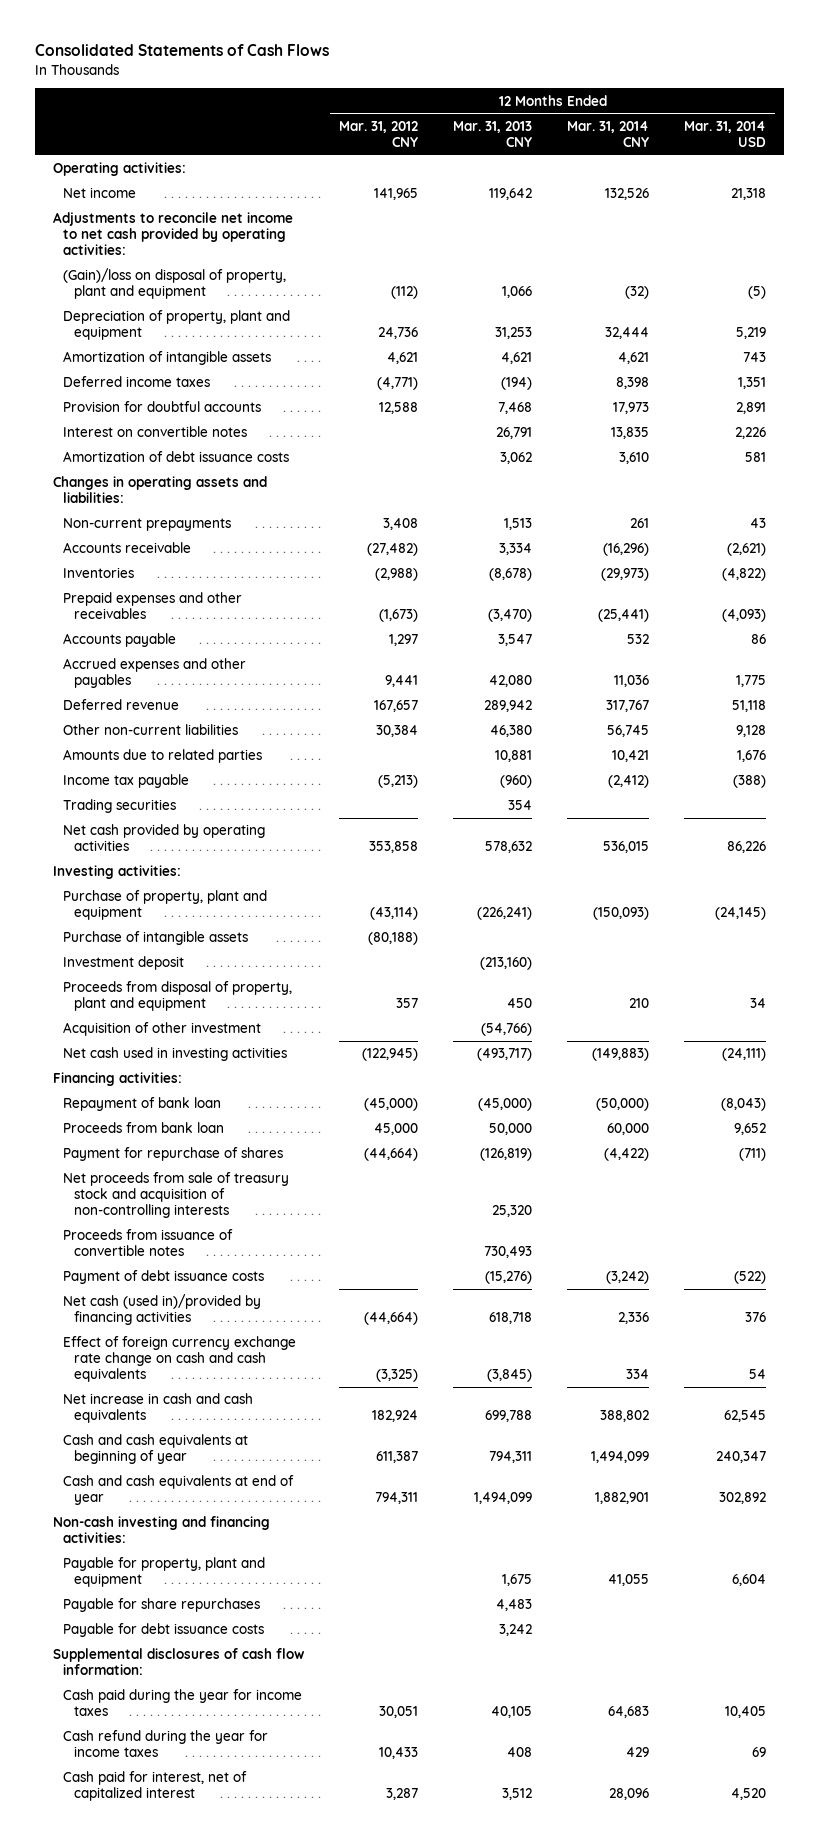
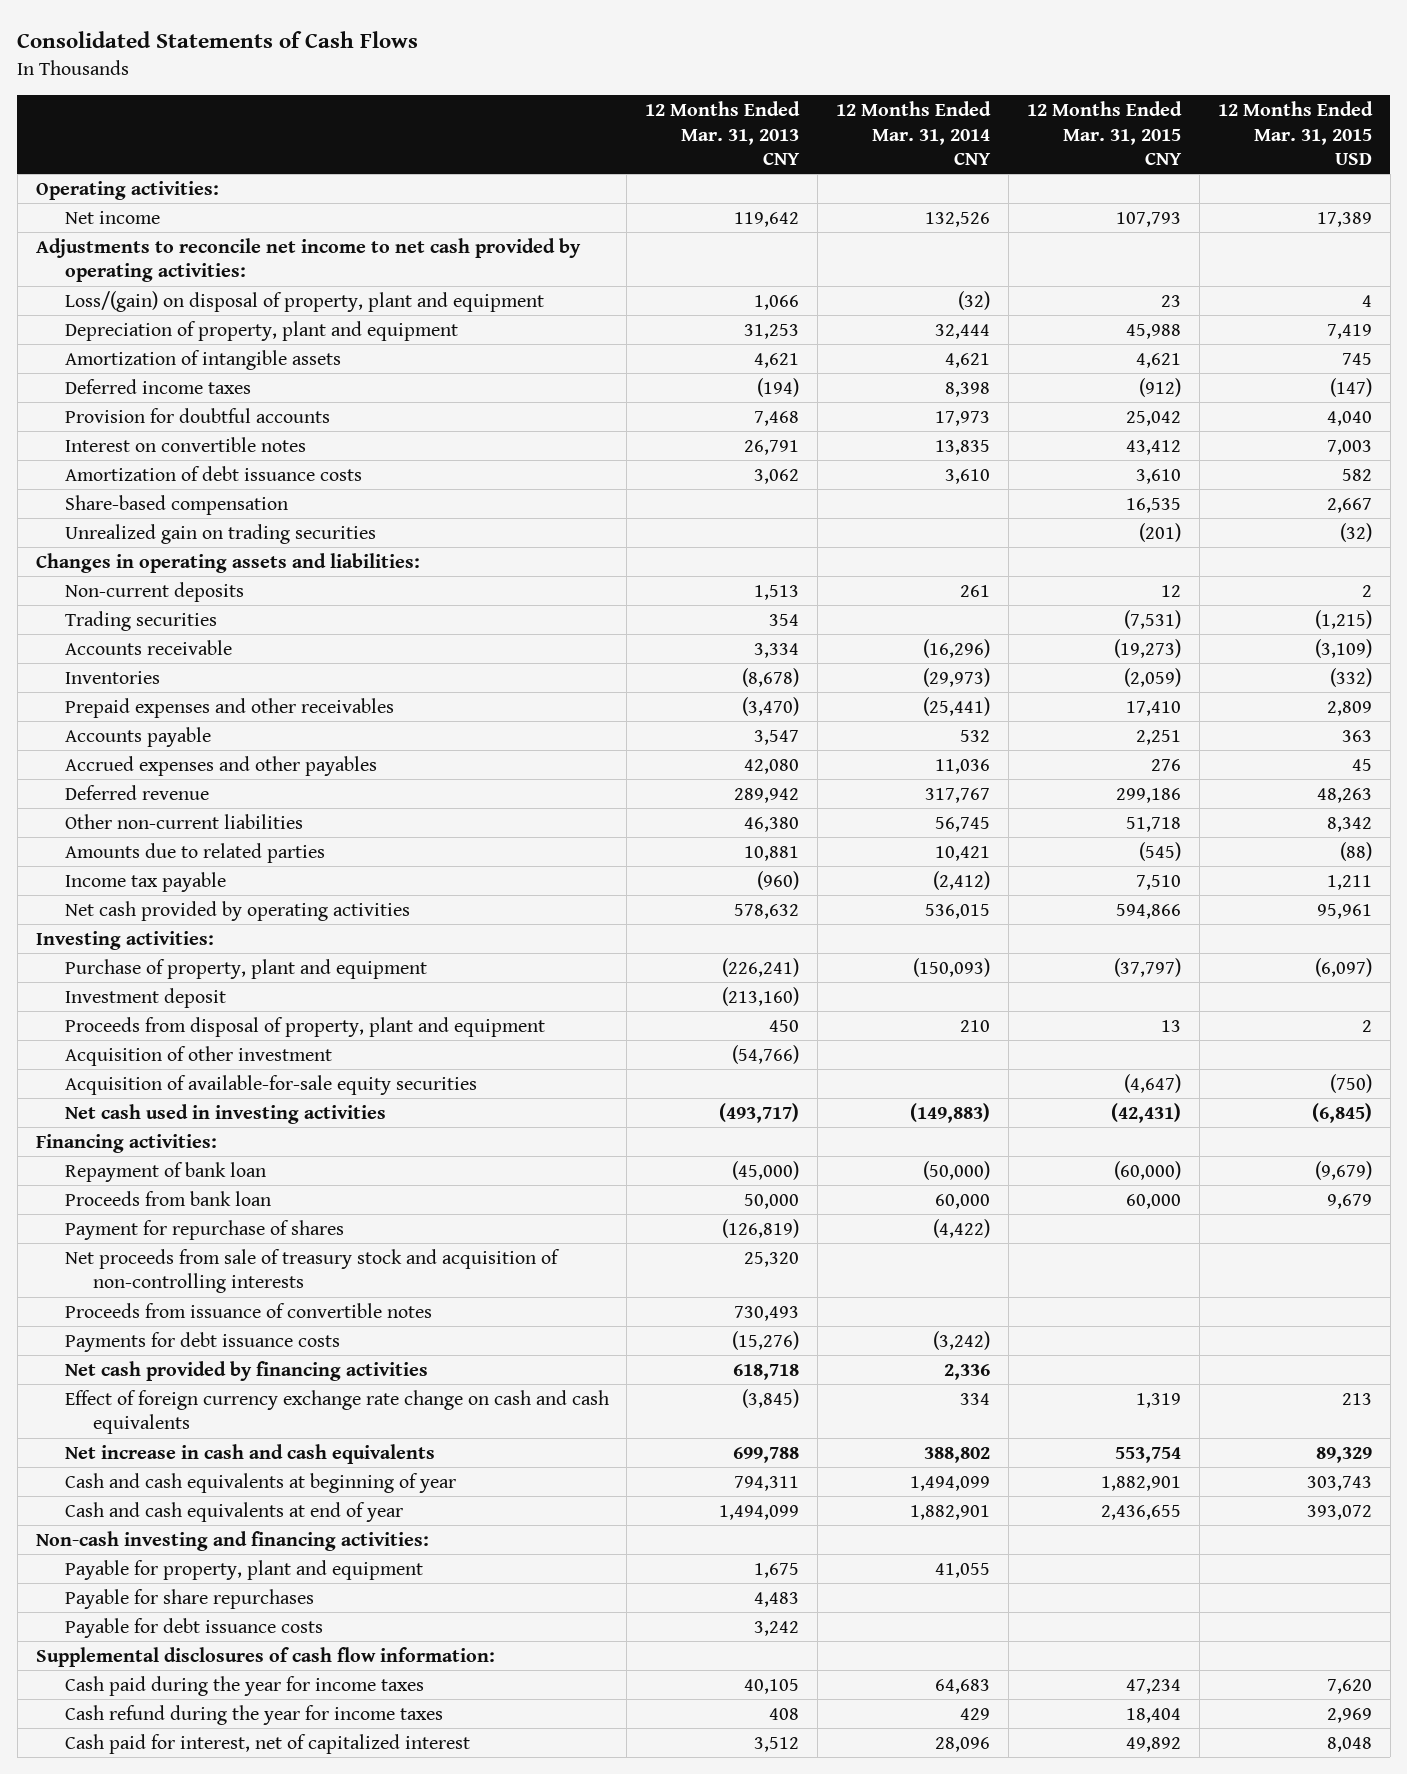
- | 12 Months Ended Mar. 31, 2012 CNY | 12 Months Ended Mar. 31, 2013 CNY | 12 Months Ended Mar. 31, 2014 CNY | 12 Months Ended Mar. 31, 2014 USD
+ | 12 Months Ended Mar. 31, 2013 CNY | 12 Months Ended Mar. 31, 2014 CNY | 12 Months Ended Mar. 31, 2015 CNY | 12 Months Ended Mar. 31, 2015 USD
- (Gain)/loss on disposal of property, plant and equipment | (112) | 1,066 | (32) | (5)
+ Loss/(gain) on disposal of property, plant and equipment | 1,066 | (32) | 23 | 4
+ Share-based compensation | | | 16,535 | 2,667
+ Unrealized gain on trading securities | | | (201) | (32)
- Non-current prepayments | 3,408 | 1,513 | 261 | 43
+ Non-current deposits | 1,513 | 261 | 12 | 2
moved up: Trading securities | 354 | | (7,531) | (1,215)
- Purchase of intangible assets | (80,188) | | |
+ Acquisition of available-for-sale equity securities | | | (4,647) | (750)
- Payment of debt issuance costs | | (15,276) | (3,242) | (522)
- Net cash (used in)/provided by financing activities | (44,664) | 618,718 | 2,336 | 376
+ Payments for debt issuance costs | (15,276) | (3,242) | |
+ Net cash provided by financing activities | 618,718 | 2,336 | |

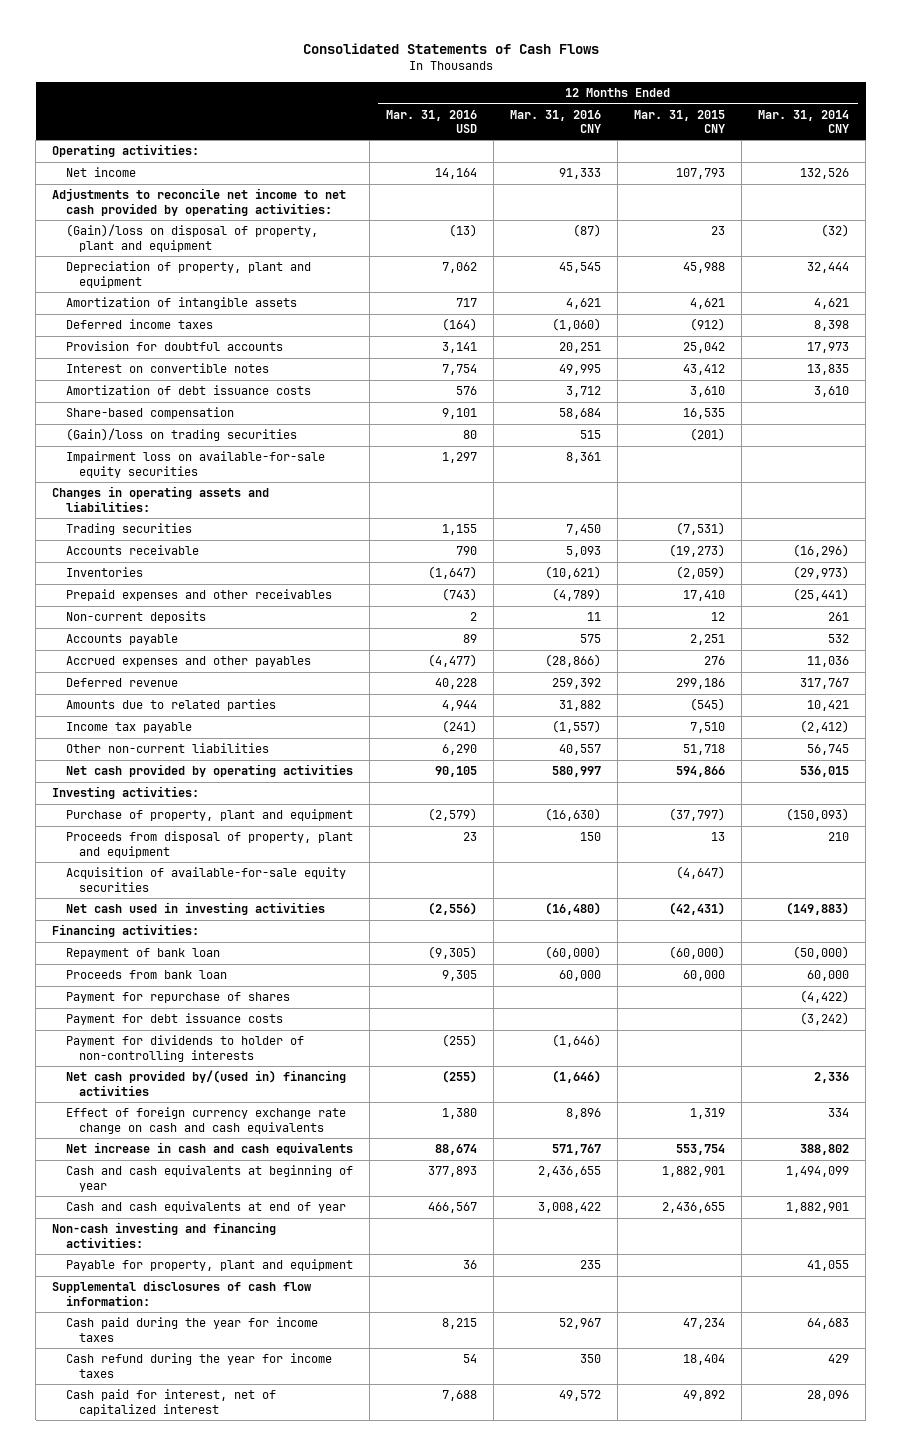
- | 12 Months Ended Mar. 31, 2013 CNY | 12 Months Ended Mar. 31, 2014 CNY | 12 Months Ended Mar. 31, 2015 CNY | 12 Months Ended Mar. 31, 2015 USD
+ | 12 Months Ended Mar. 31, 2016 USD | 12 Months Ended Mar. 31, 2016 CNY | 12 Months Ended Mar. 31, 2015 CNY | 12 Months Ended Mar. 31, 2014 CNY
- Loss/(gain) on disposal of property, plant and equipment | 1,066 | (32) | 23 | 4
+ (Gain)/loss on disposal of property, plant and equipment | (13) | (87) | 23 | (32)
- Unrealized gain on trading securities | | | (201) | (32)
+ (Gain)/loss on trading securities | 80 | 515 | (201) |
+ Impairment loss on available-for-sale equity securities | 1,297 | 8,361 | |
moved down: Non-current deposits | 2 | 11 | 12 | 261
moved down: Other non-current liabilities | 6,290 | 40,557 | 51,718 | 56,745
- Investment deposit | (213,160) | | |
- Acquisition of other investment | (54,766) | | |
- Net proceeds from sale of treasury stock and acquisition of non-controlling interests | 25,320 | | |
- Proceeds from issuance of convertible notes | 730,493 | | |
- Payments for debt issuance costs | (15,276) | (3,242) | |
- Net cash provided by financing activities | 618,718 | 2,336 | |
+ Payment for debt issuance costs | | | | (3,242)
+ Payment for dividends to holder of non-controlling interests | (255) | (1,646) | |
+ Net cash provided by/(used in) financing activities | (255) | (1,646) | | 2,336
- Payable for share repurchases | 4,483 | | |
- Payable for debt issuance costs | 3,242 | | |

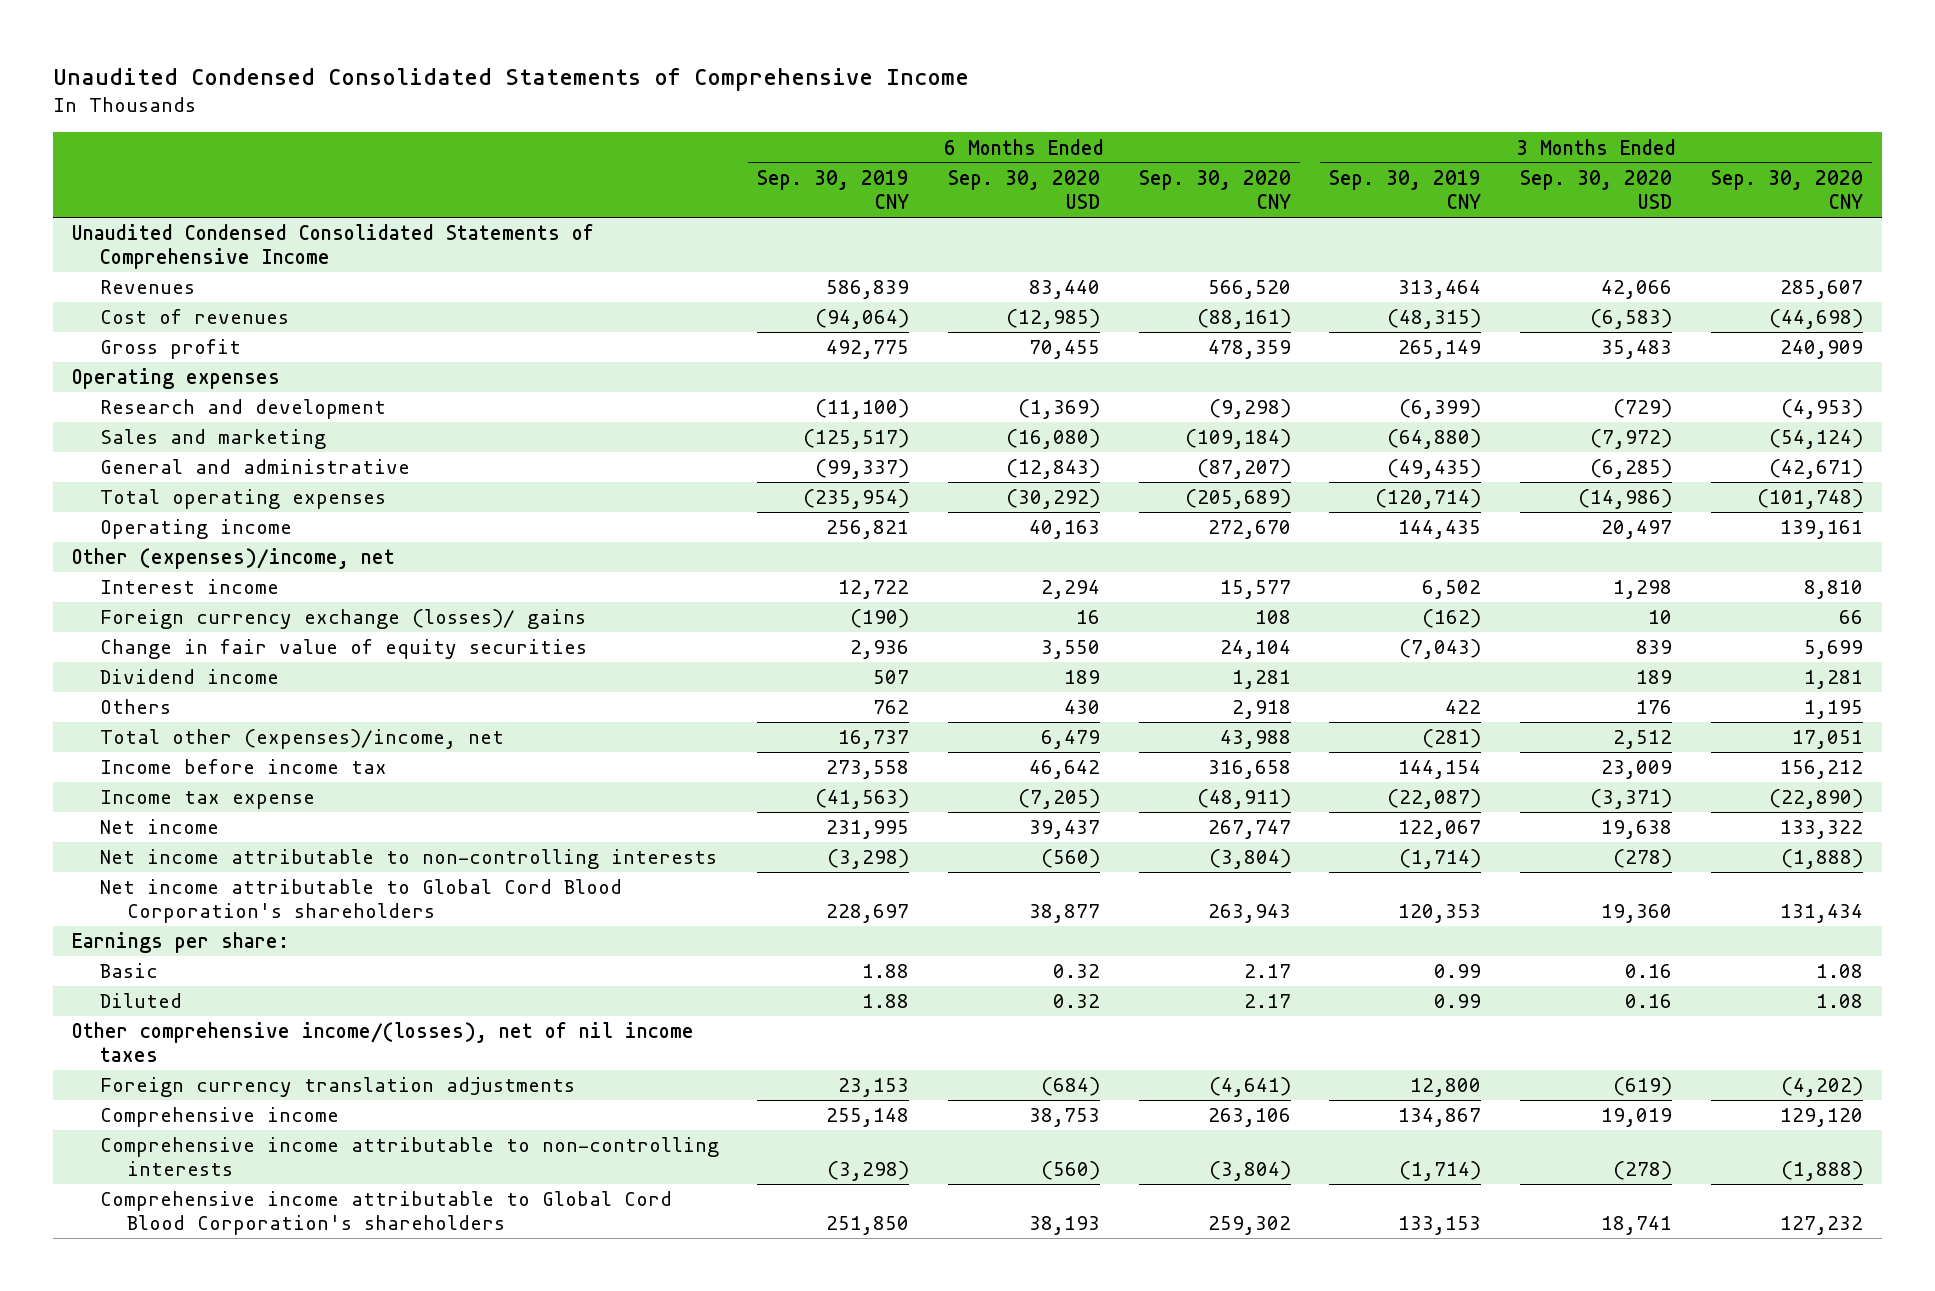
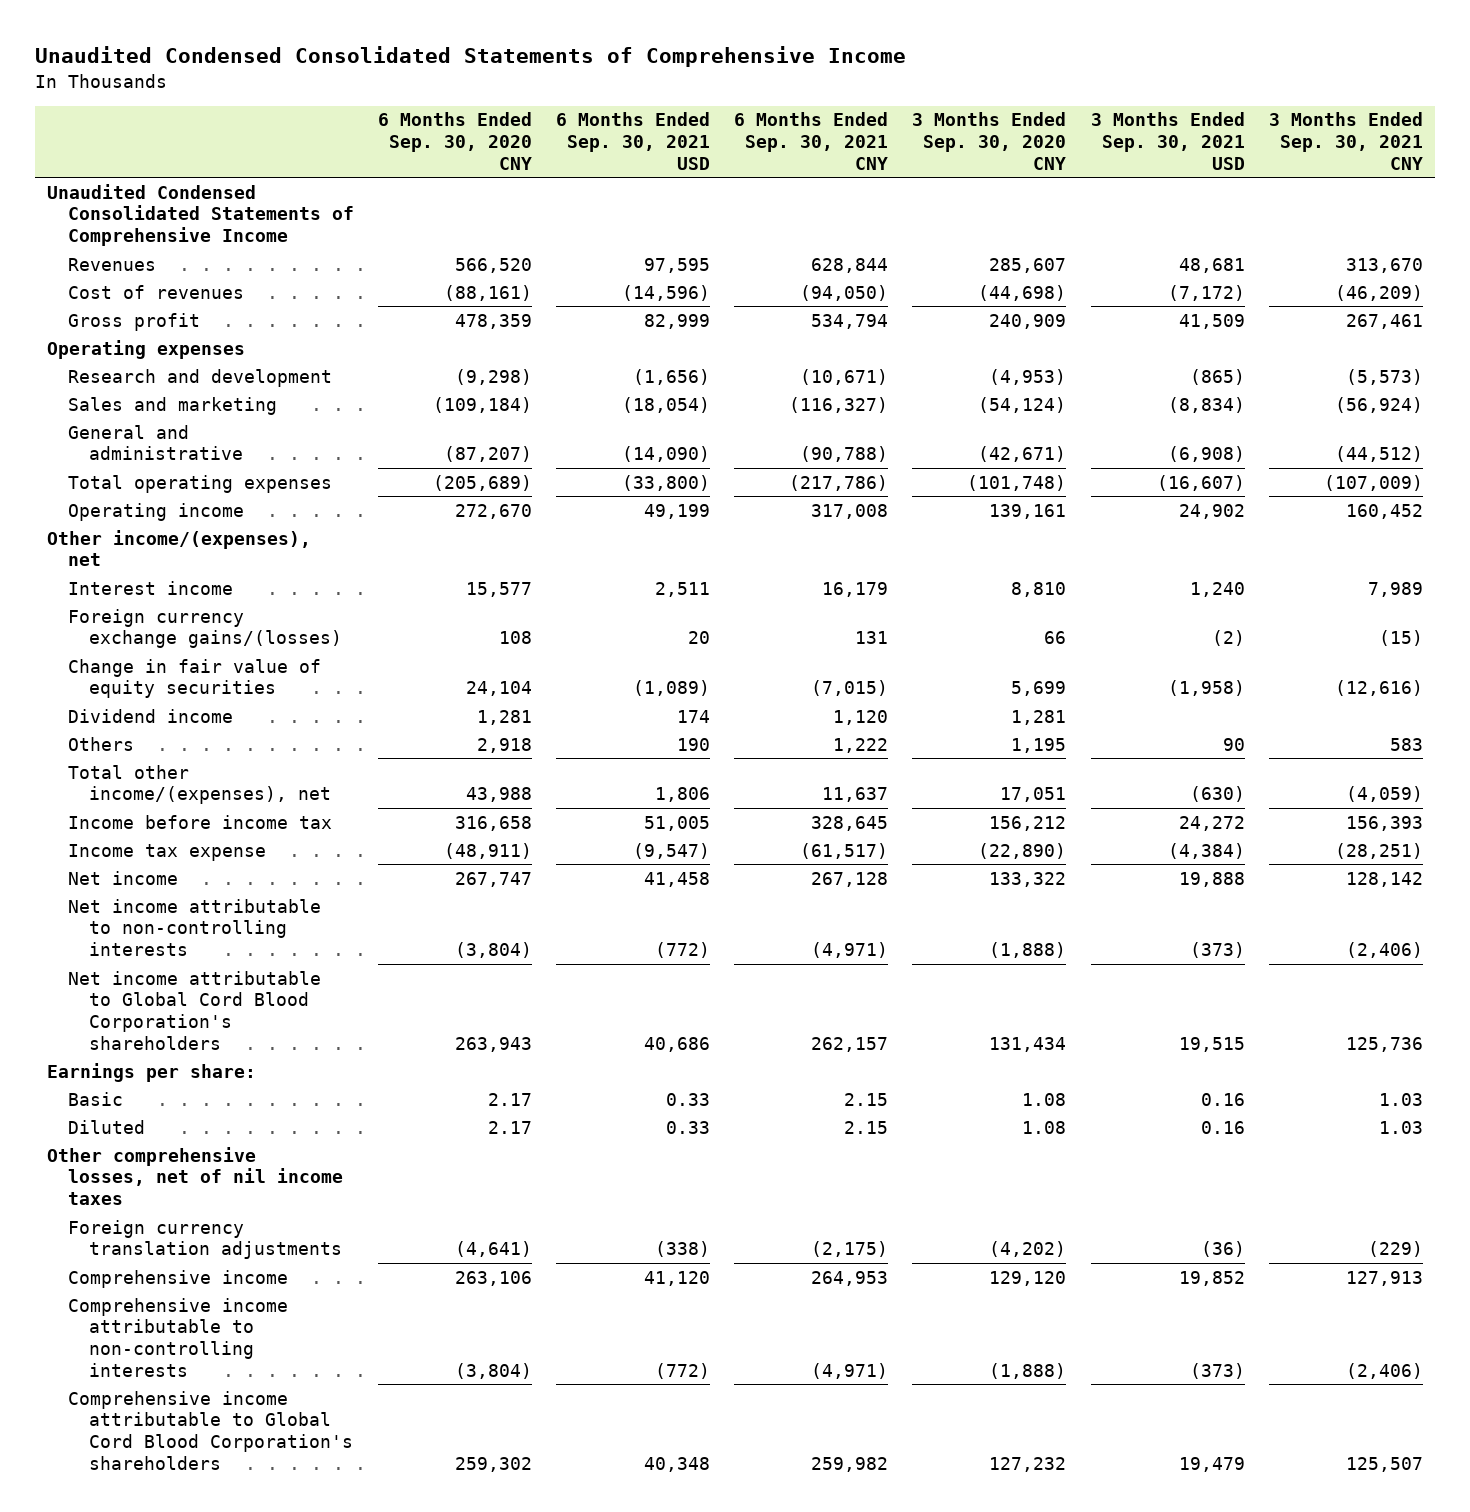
- | 6 Months Ended Sep. 30, 2019 CNY | 6 Months Ended Sep. 30, 2020 USD | 6 Months Ended Sep. 30, 2020 CNY | 3 Months Ended Sep. 30, 2019 CNY | 3 Months Ended Sep. 30, 2020 USD | 3 Months Ended Sep. 30, 2020 CNY
+ | 6 Months Ended Sep. 30, 2020 CNY | 6 Months Ended Sep. 30, 2021 USD | 6 Months Ended Sep. 30, 2021 CNY | 3 Months Ended Sep. 30, 2020 CNY | 3 Months Ended Sep. 30, 2021 USD | 3 Months Ended Sep. 30, 2021 CNY
- Other (expenses)/income, net
+ Other income/(expenses), net
- Foreign currency exchange (losses)/ gains | (190) | 16 | 108 | (162) | 10 | 66
+ Foreign currency exchange gains/(losses) | 108 | 20 | 131 | 66 | (2) | (15)
- Total other (expenses)/income, net | 16,737 | 6,479 | 43,988 | (281) | 2,512 | 17,051
+ Total other income/(expenses), net | 43,988 | 1,806 | 11,637 | 17,051 | (630) | (4,059)
- Other comprehensive income/(losses), net of nil income taxes
+ Other comprehensive losses, net of nil income taxes

